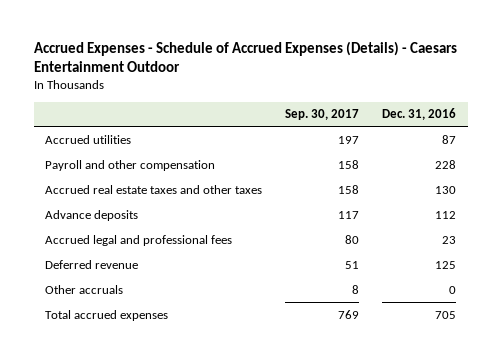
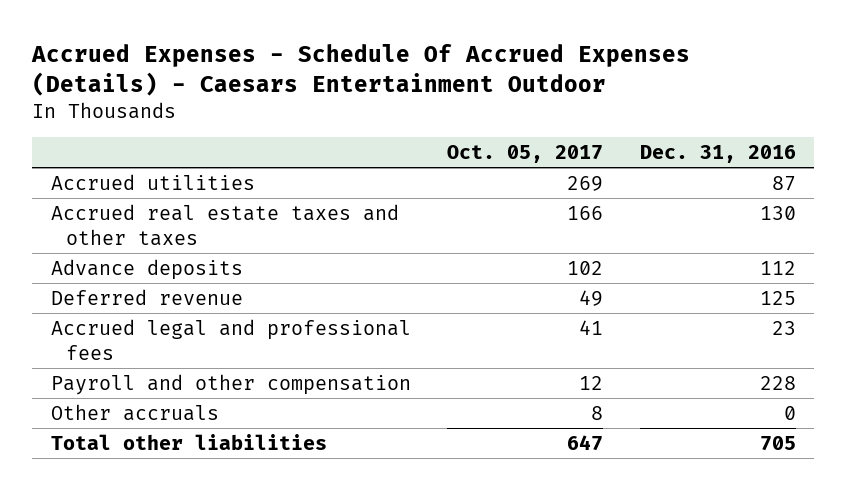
- Accrued Expenses - Schedule of Accrued Expenses (Details) - Caesars Entertainment Outdoor
+ Accrued Expenses - Schedule Of Accrued Expenses (Details) - Caesars Entertainment Outdoor
- | Sep. 30, 2017 | Dec. 31, 2016
+ | Oct. 05, 2017 | Dec. 31, 2016
moved down: Accrued legal and professional fees | 41 | 23
moved down: Payroll and other compensation | 12 | 228
- Total accrued expenses | 769 | 705
+ Total other liabilities | 647 | 705

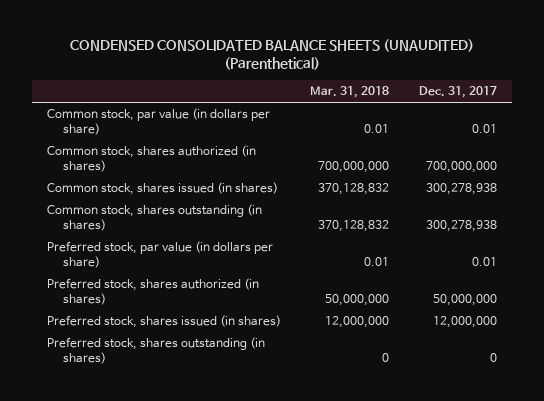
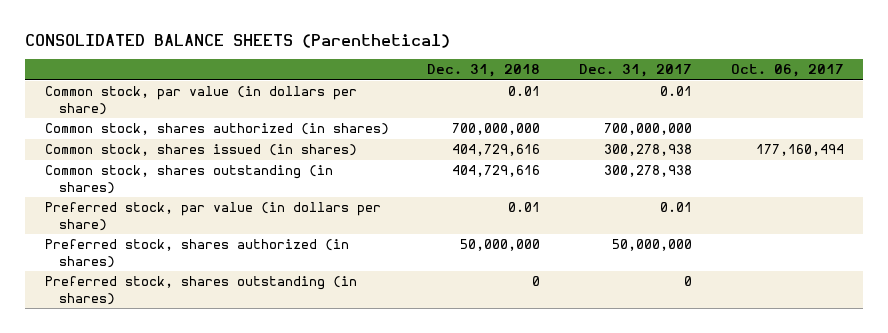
- CONDENSED CONSOLIDATED BALANCE SHEETS (UNAUDITED) (Parenthetical)
+ CONSOLIDATED BALANCE SHEETS (Parenthetical)
- | Mar. 31, 2018 | Dec. 31, 2017
+ | Dec. 31, 2018 | Dec. 31, 2017 | Oct. 06, 2017
- Preferred stock, shares issued (in shares) | 12,000,000 | 12,000,000

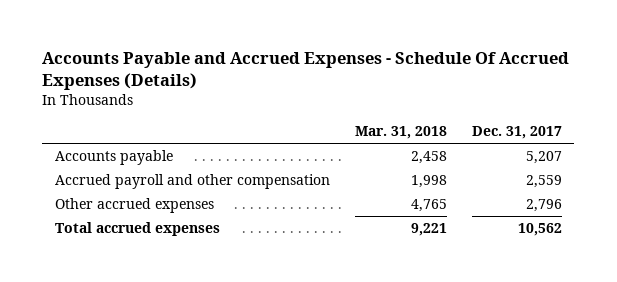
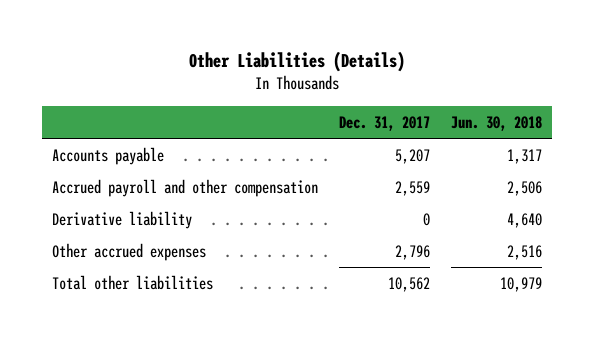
- Accounts Payable and Accrued Expenses - Schedule Of Accrued Expenses (Details)
+ Other Liabilities (Details)
- | Mar. 31, 2018 | Dec. 31, 2017
+ | Dec. 31, 2017 | Jun. 30, 2018
+ Derivative liability | 0 | 4,640
- Total accrued expenses | 9,221 | 10,562
+ Total other liabilities | 10,562 | 10,979

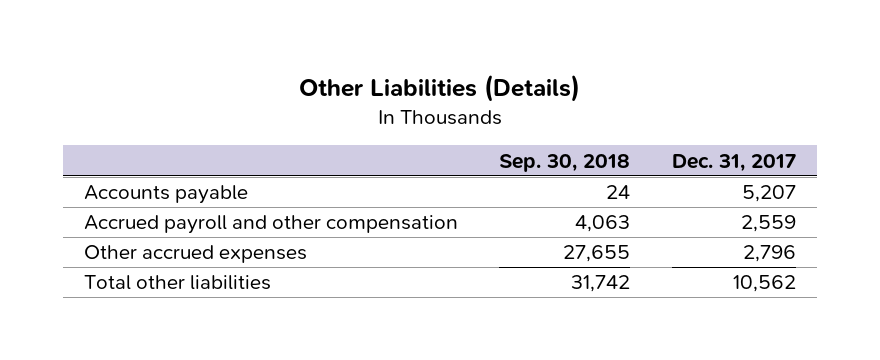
- | Dec. 31, 2017 | Jun. 30, 2018
+ | Sep. 30, 2018 | Dec. 31, 2017
- Derivative liability | 0 | 4,640

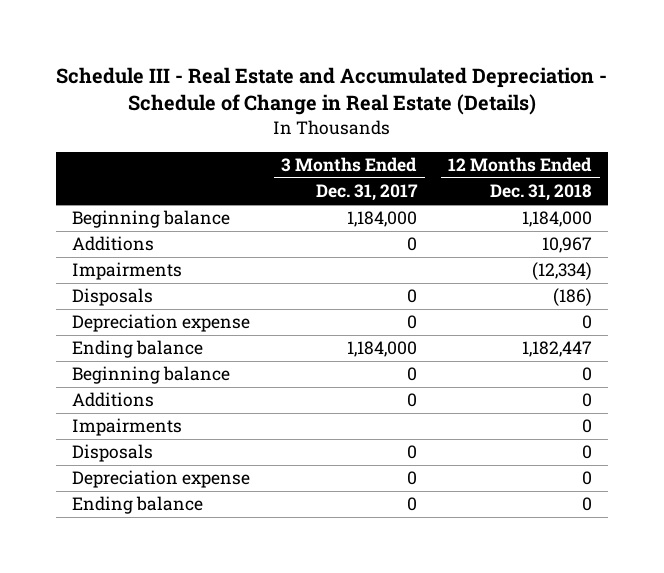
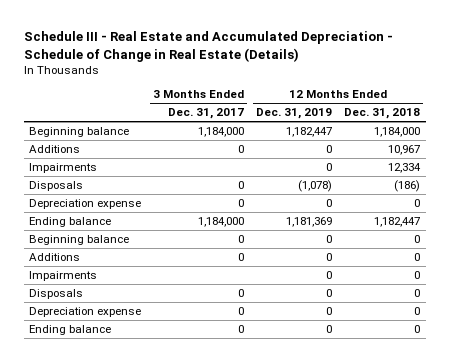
- | 3 Months Ended Dec. 31, 2017 | 12 Months Ended Dec. 31, 2018
+ | 3 Months Ended Dec. 31, 2017 | 12 Months Ended Dec. 31, 2019 | 12 Months Ended Dec. 31, 2018
- Impairments | | (12,334)
+ Impairments | | 0 | 12,334

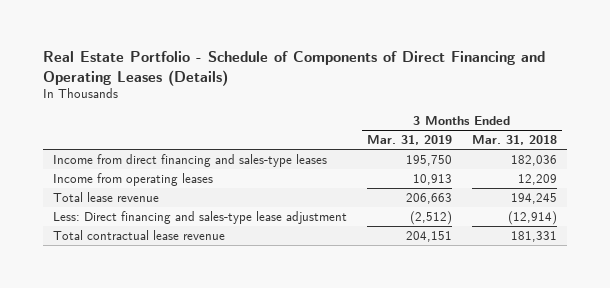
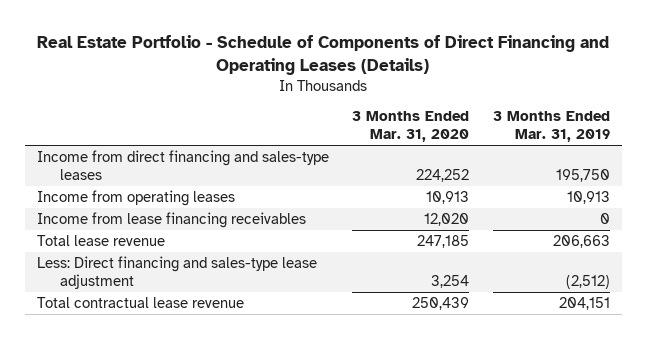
- | 3 Months Ended Mar. 31, 2019 | 3 Months Ended Mar. 31, 2018
+ | 3 Months Ended Mar. 31, 2020 | 3 Months Ended Mar. 31, 2019
+ Income from lease financing receivables | 12,020 | 0

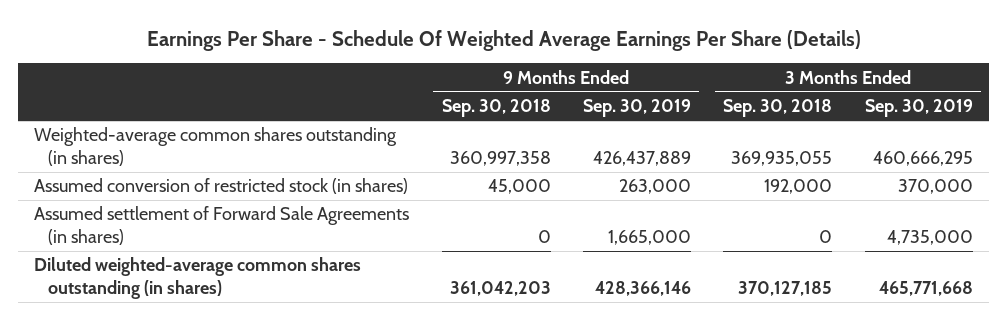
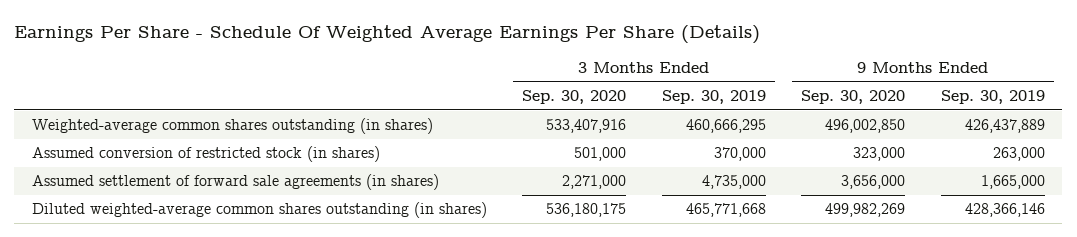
- | 9 Months Ended Sep. 30, 2018 | 9 Months Ended Sep. 30, 2019 | 3 Months Ended Sep. 30, 2018 | 3 Months Ended Sep. 30, 2019
+ | 3 Months Ended Sep. 30, 2020 | 3 Months Ended Sep. 30, 2019 | 9 Months Ended Sep. 30, 2020 | 9 Months Ended Sep. 30, 2019
- Assumed settlement of Forward Sale Agreements (in shares) | 0 | 1,665,000 | 0 | 4,735,000
+ Assumed settlement of forward sale agreements (in shares) | 2,271,000 | 4,735,000 | 3,656,000 | 1,665,000

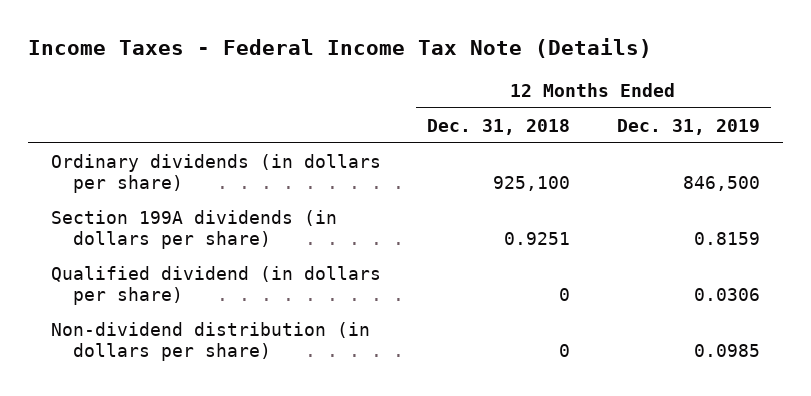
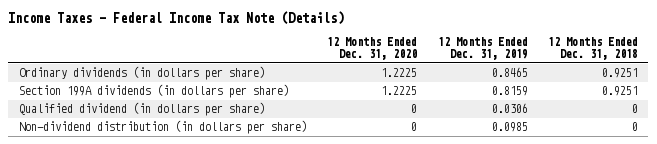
- | 12 Months Ended Dec. 31, 2018 | 12 Months Ended Dec. 31, 2019
+ | 12 Months Ended Dec. 31, 2020 | 12 Months Ended Dec. 31, 2019 | 12 Months Ended Dec. 31, 2018
- Ordinary dividends (in dollars per share) | 925,100 | 846,500
+ Ordinary dividends (in dollars per share) | 1.2225 | 0.8465 | 0.9251

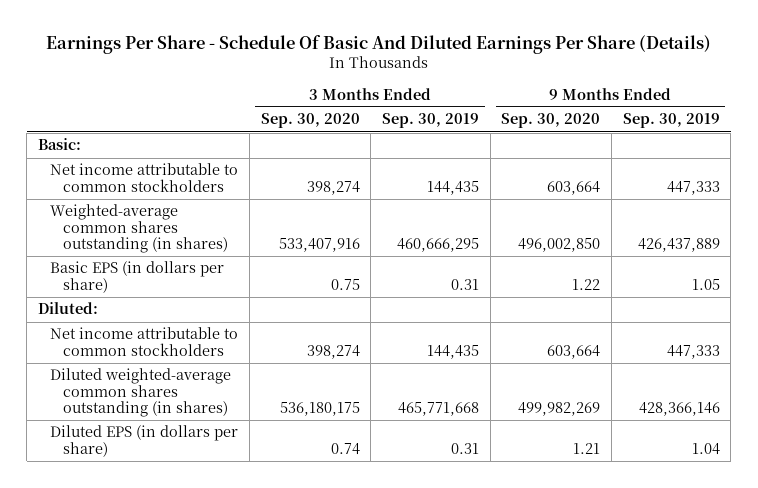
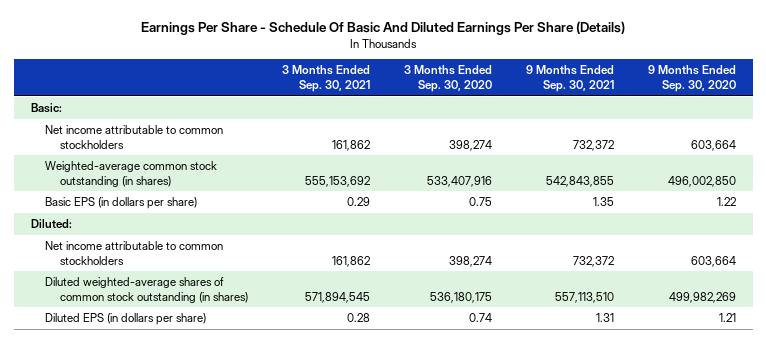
- | 3 Months Ended Sep. 30, 2020 | 3 Months Ended Sep. 30, 2019 | 9 Months Ended Sep. 30, 2020 | 9 Months Ended Sep. 30, 2019
+ | 3 Months Ended Sep. 30, 2021 | 3 Months Ended Sep. 30, 2020 | 9 Months Ended Sep. 30, 2021 | 9 Months Ended Sep. 30, 2020
- Weighted-average common shares outstanding (in shares) | 533,407,916 | 460,666,295 | 496,002,850 | 426,437,889
+ Weighted-average common stock outstanding (in shares) | 555,153,692 | 533,407,916 | 542,843,855 | 496,002,850
- Diluted weighted-average common shares outstanding (in shares) | 536,180,175 | 465,771,668 | 499,982,269 | 428,366,146
+ Diluted weighted-average shares of common stock outstanding (in shares) | 571,894,545 | 536,180,175 | 557,113,510 | 499,982,269

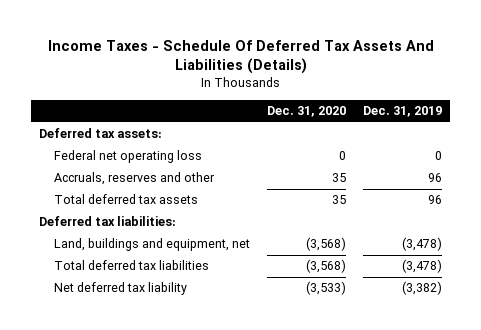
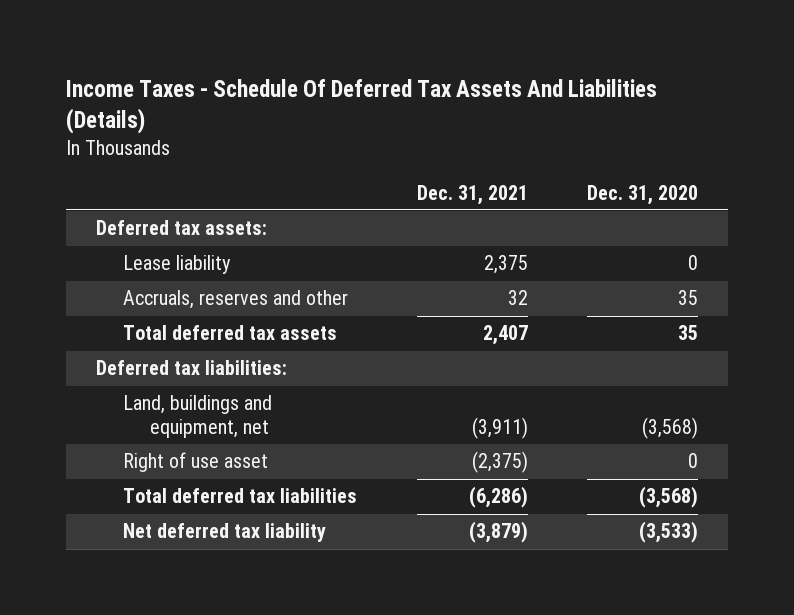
- | Dec. 31, 2020 | Dec. 31, 2019
+ | Dec. 31, 2021 | Dec. 31, 2020
- Federal net operating loss | 0 | 0
+ Lease liability | 2,375 | 0
+ Right of use asset | (2,375) | 0

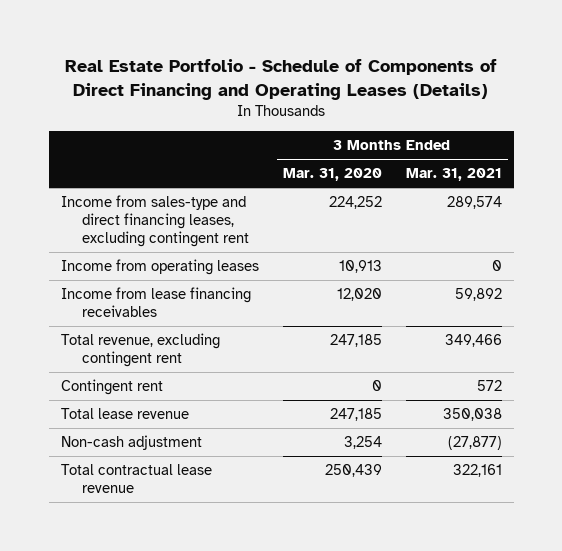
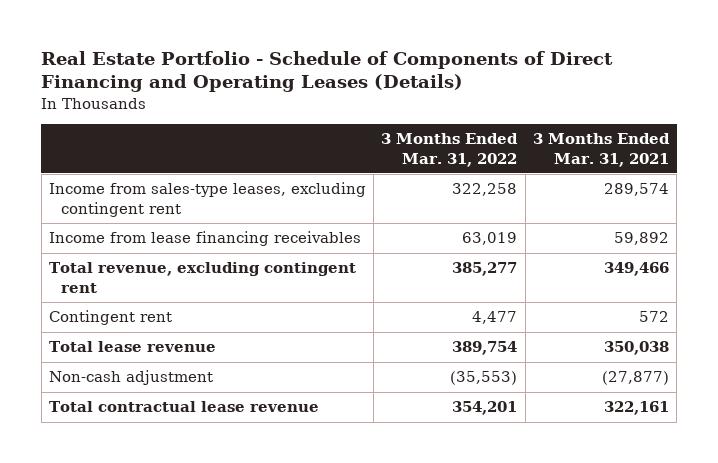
- | 3 Months Ended Mar. 31, 2020 | 3 Months Ended Mar. 31, 2021
+ | 3 Months Ended Mar. 31, 2022 | 3 Months Ended Mar. 31, 2021
- Income from sales-type and direct financing leases, excluding contingent rent | 224,252 | 289,574
- Income from operating leases | 10,913 | 0
+ Income from sales-type leases, excluding contingent rent | 322,258 | 289,574

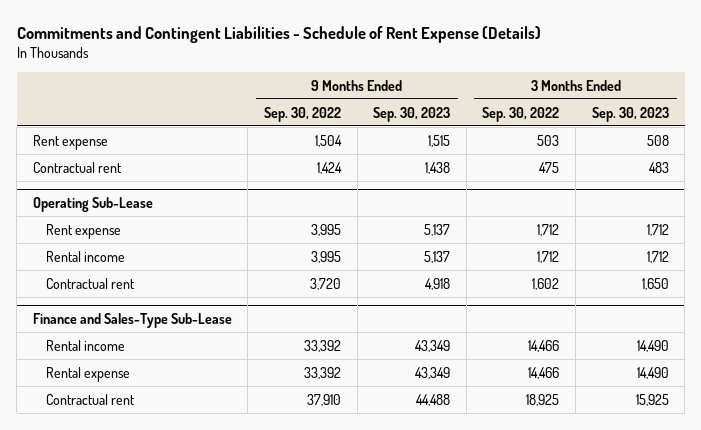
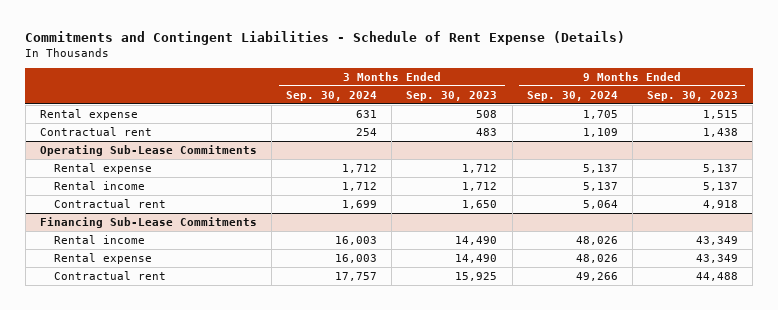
- | 9 Months Ended Sep. 30, 2022 | 9 Months Ended Sep. 30, 2023 | 3 Months Ended Sep. 30, 2022 | 3 Months Ended Sep. 30, 2023
+ | 3 Months Ended Sep. 30, 2024 | 3 Months Ended Sep. 30, 2023 | 9 Months Ended Sep. 30, 2024 | 9 Months Ended Sep. 30, 2023
- Rent expense | 1,504 | 1,515 | 503 | 508
+ Rental expense | 631 | 508 | 1,705 | 1,515
- Operating Sub-Lease
- Rent expense | 3,995 | 5,137 | 1,712 | 1,712
+ Operating Sub-Lease Commitments
+ Rental expense | 1,712 | 1,712 | 5,137 | 5,137
- Finance and Sales-Type Sub-Lease
+ Financing Sub-Lease Commitments

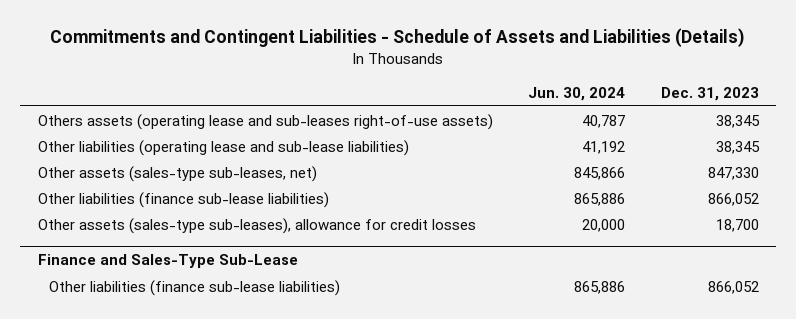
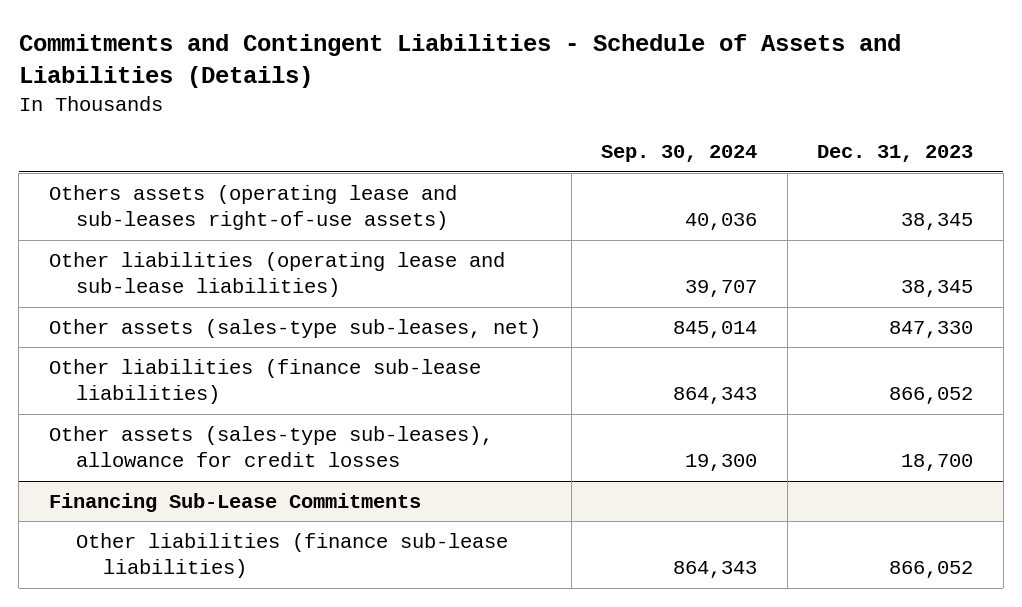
- | Jun. 30, 2024 | Dec. 31, 2023
+ | Sep. 30, 2024 | Dec. 31, 2023
- Finance and Sales-Type Sub-Lease
+ Financing Sub-Lease Commitments

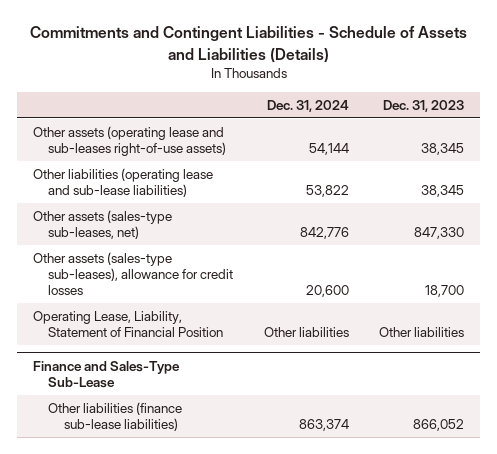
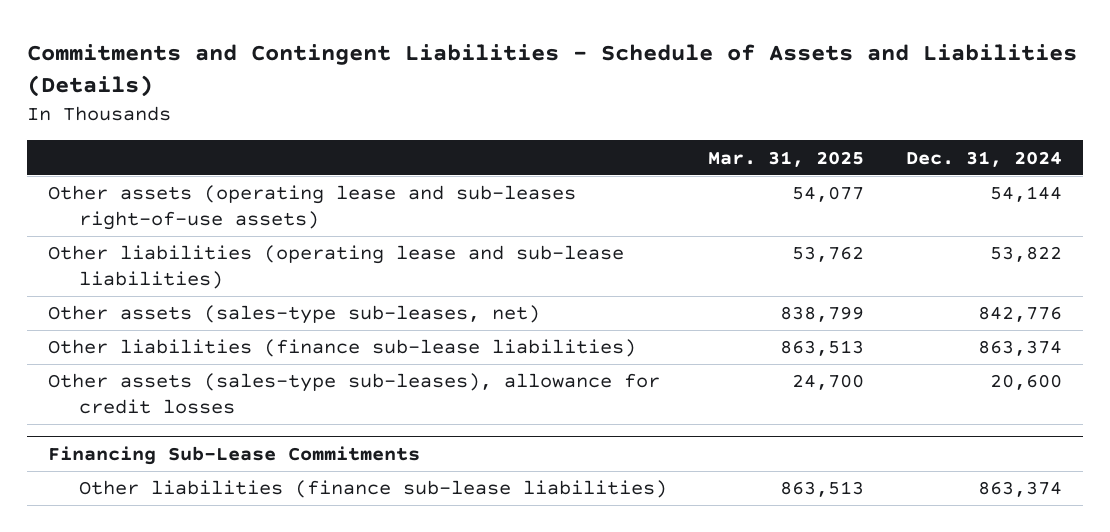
- | Dec. 31, 2024 | Dec. 31, 2023
+ | Mar. 31, 2025 | Dec. 31, 2024
+ Other liabilities (finance sub-lease liabilities) | 863,513 | 863,374
- Operating Lease, Liability, Statement of Financial Position | Other liabilities | Other liabilities
- Finance and Sales-Type Sub-Lease
+ Financing Sub-Lease Commitments

